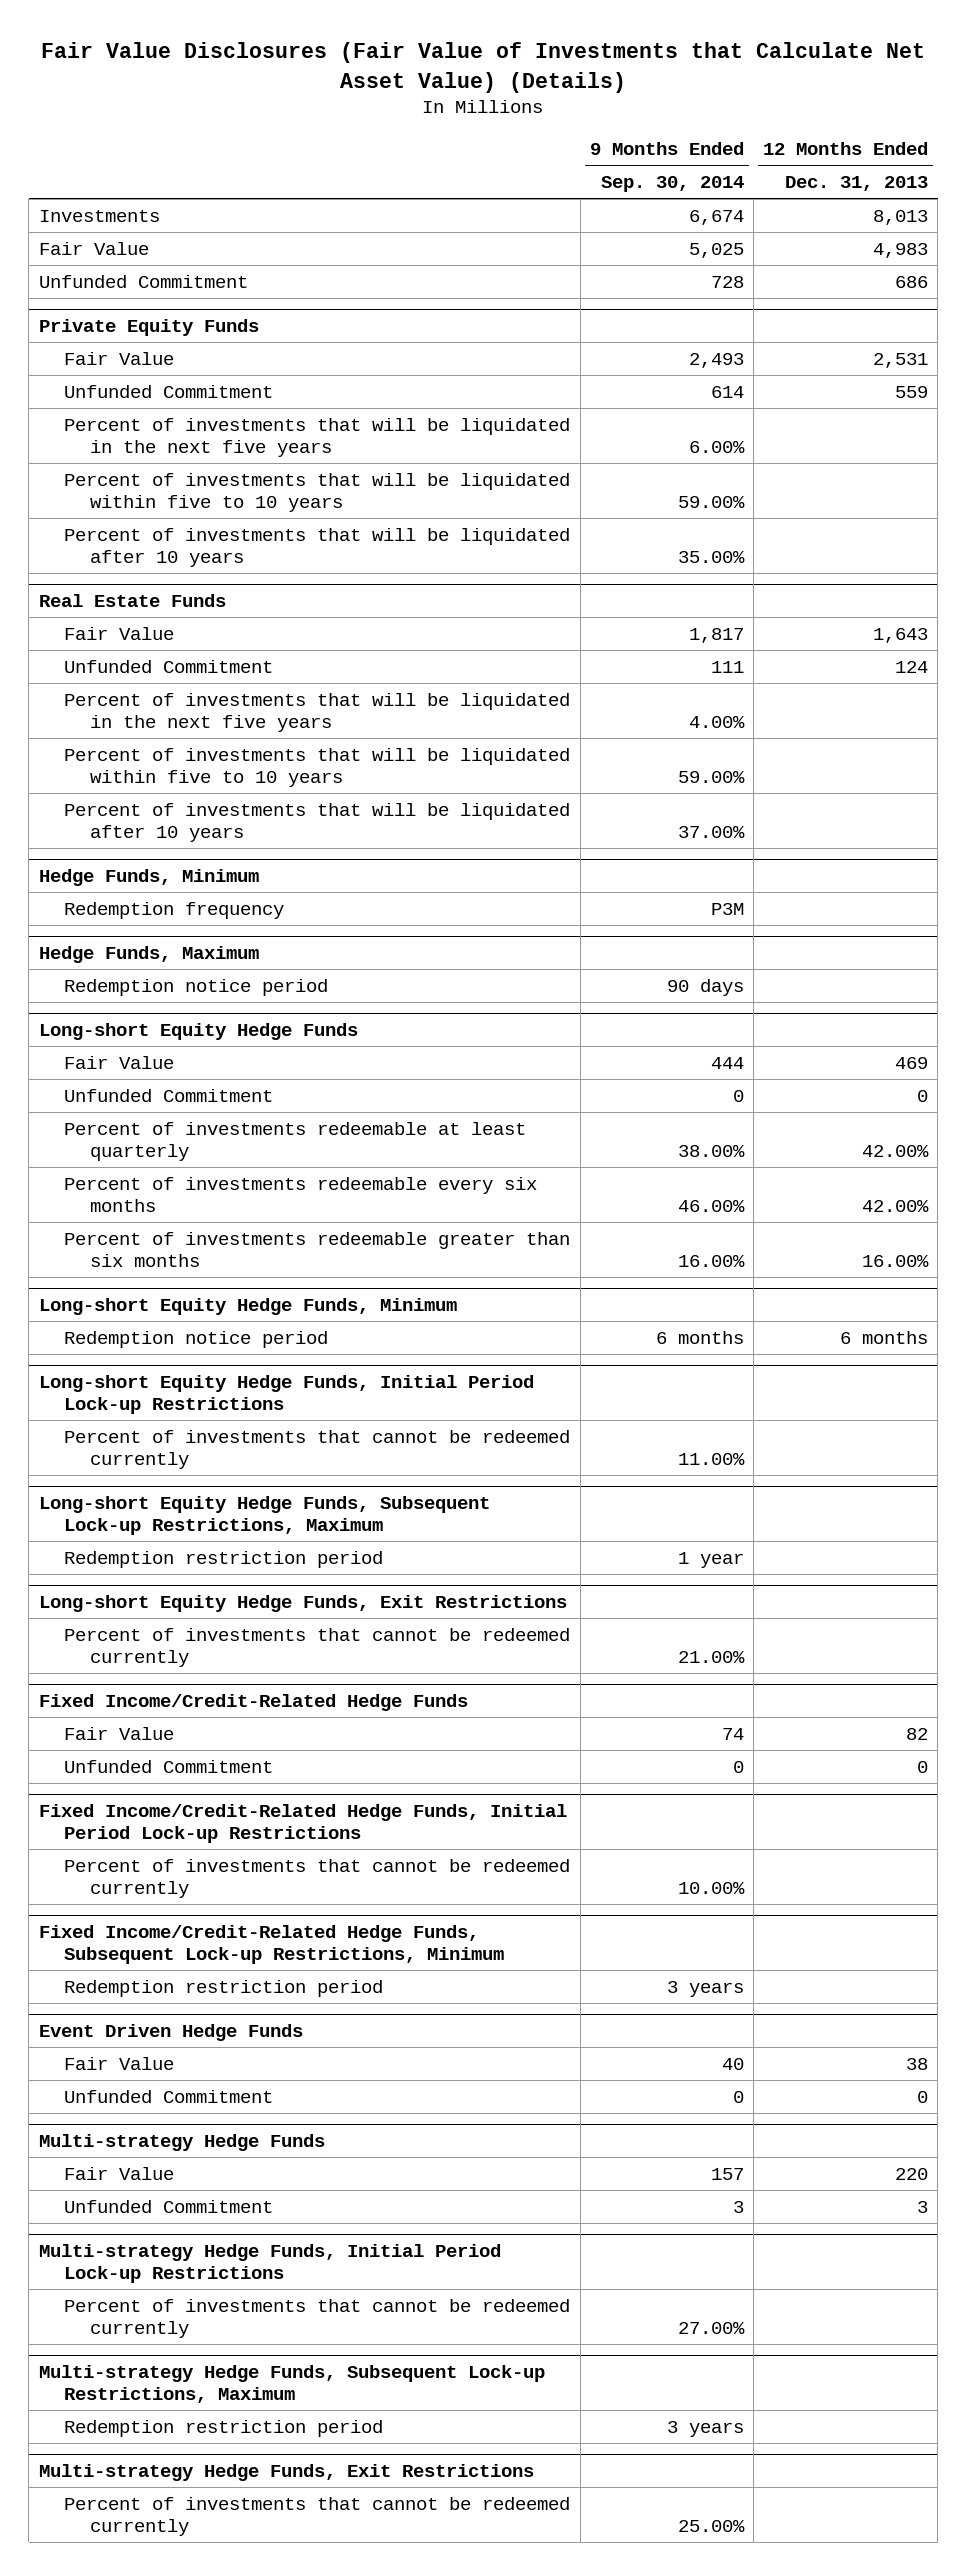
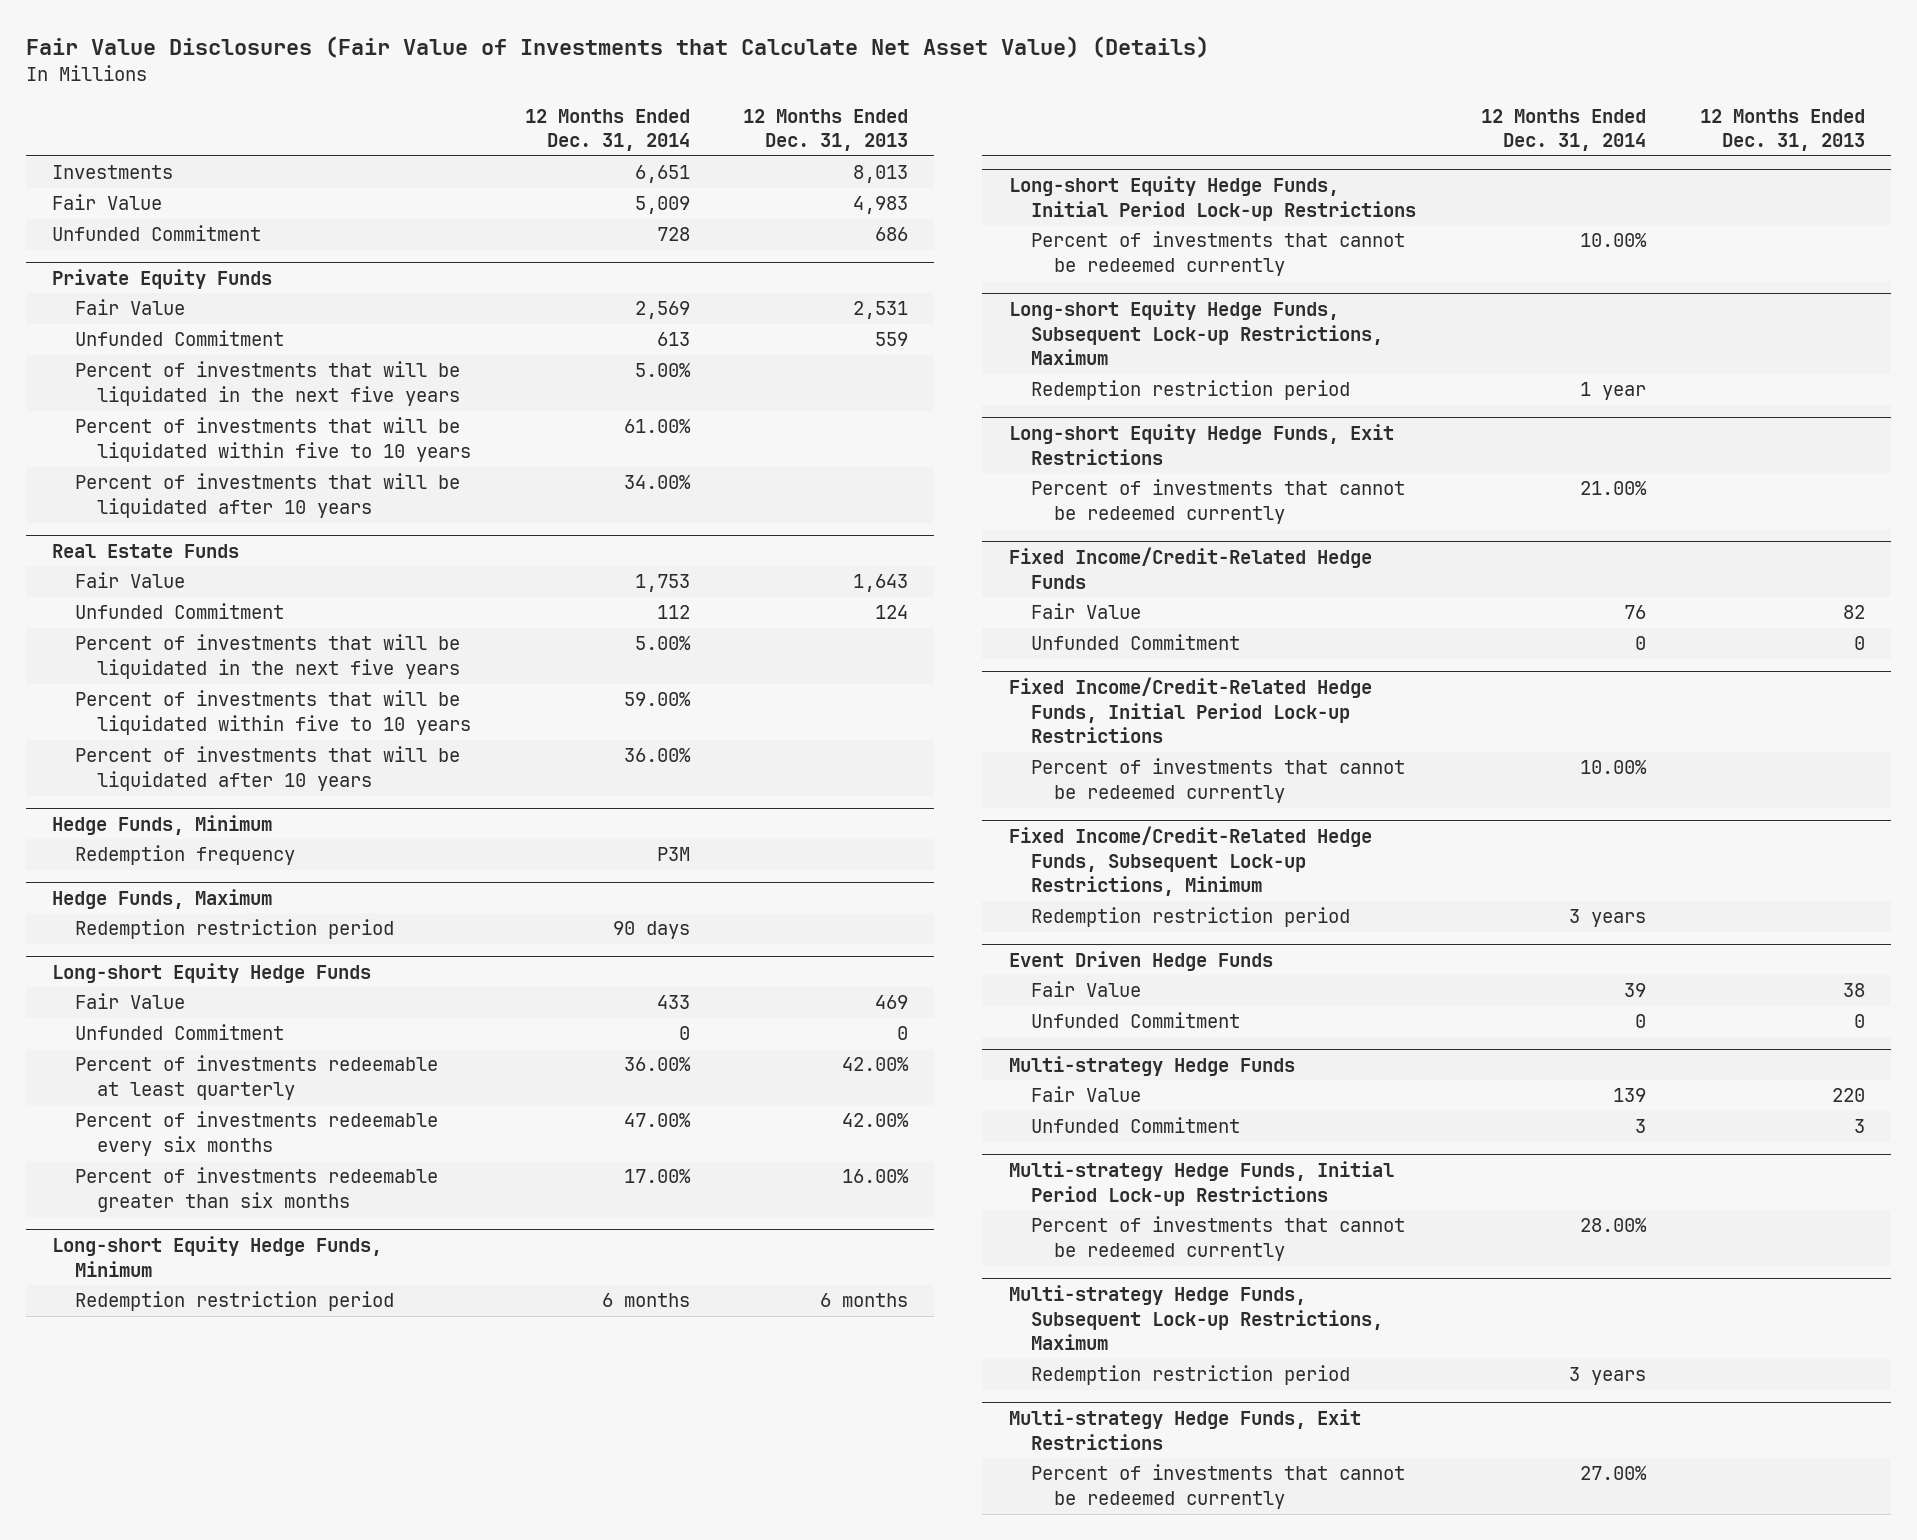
- | 9 Months Ended Sep. 30, 2014 | 12 Months Ended Dec. 31, 2013
+ | 12 Months Ended Dec. 31, 2014 | 12 Months Ended Dec. 31, 2013
@ Hedge Funds, Maximum
- Redemption notice period | 90 days |
+ Redemption restriction period | 90 days |
@ Long-short Equity Hedge Funds, Minimum
- Redemption notice period | 6 months | 6 months
+ Redemption restriction period | 6 months | 6 months

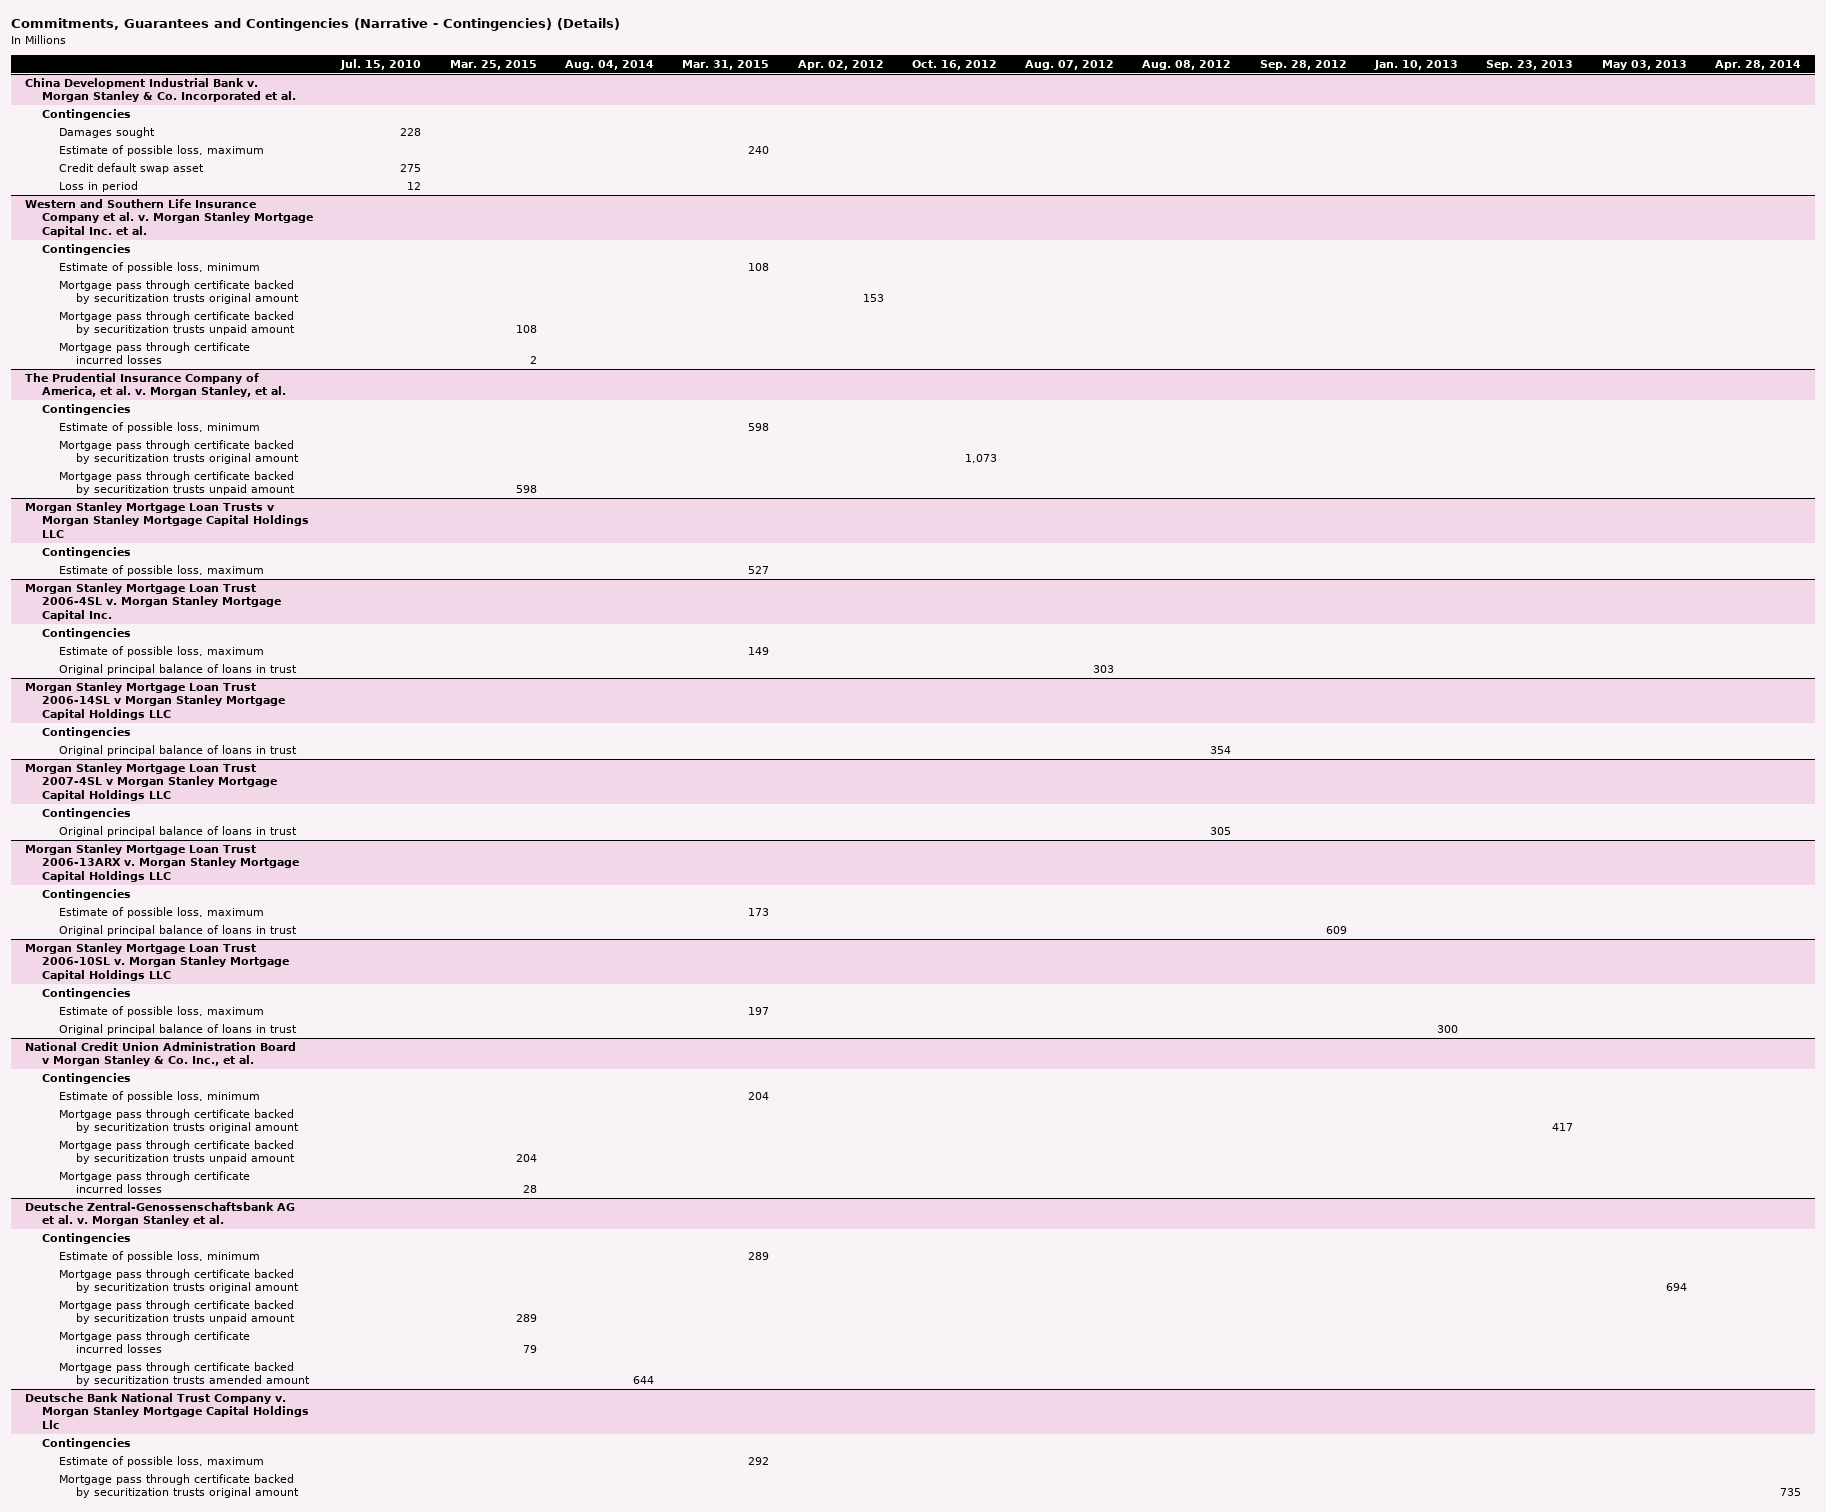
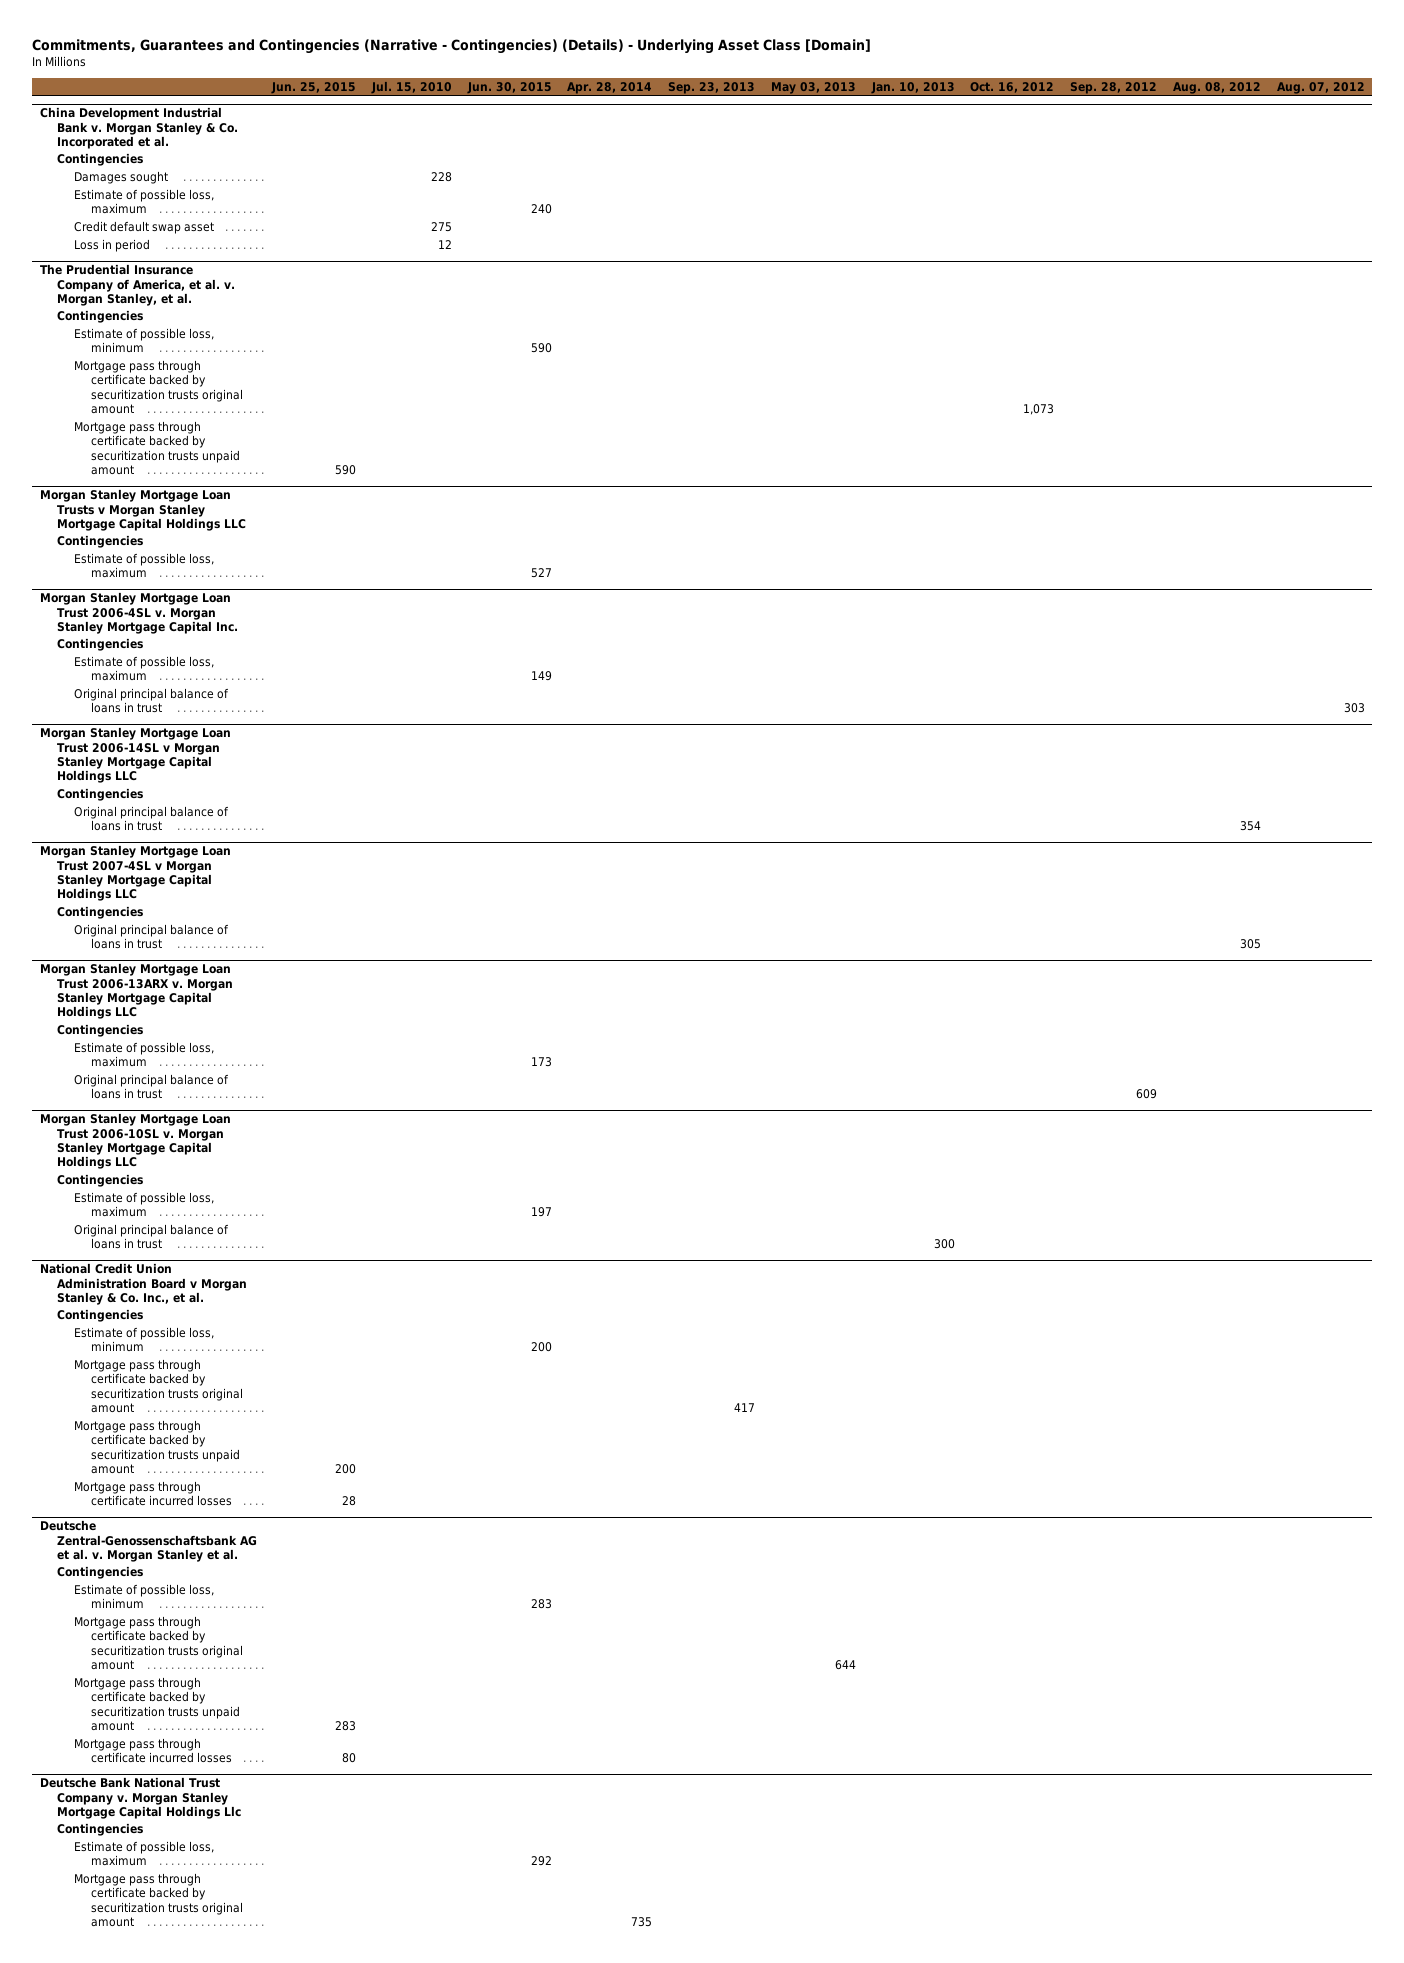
- Commitments, Guarantees and Contingencies (Narrative - Contingencies) (Details)
+ Commitments, Guarantees and Contingencies (Narrative - Contingencies) (Details) - Underlying Asset Class [Domain]
- | Jul. 15, 2010 | Mar. 25, 2015 | Aug. 04, 2014 | Mar. 31, 2015 | Apr. 02, 2012 | Oct. 16, 2012 | Aug. 07, 2012 | Aug. 08, 2012 | Sep. 28, 2012 | Jan. 10, 2013 | Sep. 23, 2013 | May 03, 2013 | Apr. 28, 2014
+ | Jun. 25, 2015 | Jul. 15, 2010 | Jun. 30, 2015 | Apr. 28, 2014 | Sep. 23, 2013 | May 03, 2013 | Jan. 10, 2013 | Oct. 16, 2012 | Sep. 28, 2012 | Aug. 08, 2012 | Aug. 07, 2012
- Western and Southern Life Insurance Company et al. v. Morgan Stanley Mortgage Capital Inc. et al.
- Contingencies
- Estimate of possible loss, minimum | | | | 108 | | | | | | | | |
- Mortgage pass through certificate backed by securitization trusts original amount | | | | | 153 | | | | | | | |
- Mortgage pass through certificate backed by securitization trusts unpaid amount | | 108 | | | | | | | | | | |
- Mortgage pass through certificate incurred losses | | 2 | | | | | | | | | | |
@ Deutsche Zentral-Genossenschaftsbank AG et al. v. Morgan Stanley et al.
- Mortgage pass through certificate backed by securitization trusts original amount | | | | | | | | | | | | 694 |
+ Mortgage pass through certificate backed by securitization trusts original amount | | | | | | 644 | | | | |
- Mortgage pass through certificate backed by securitization trusts amended amount | | | 644 | | | | | | | | | |

